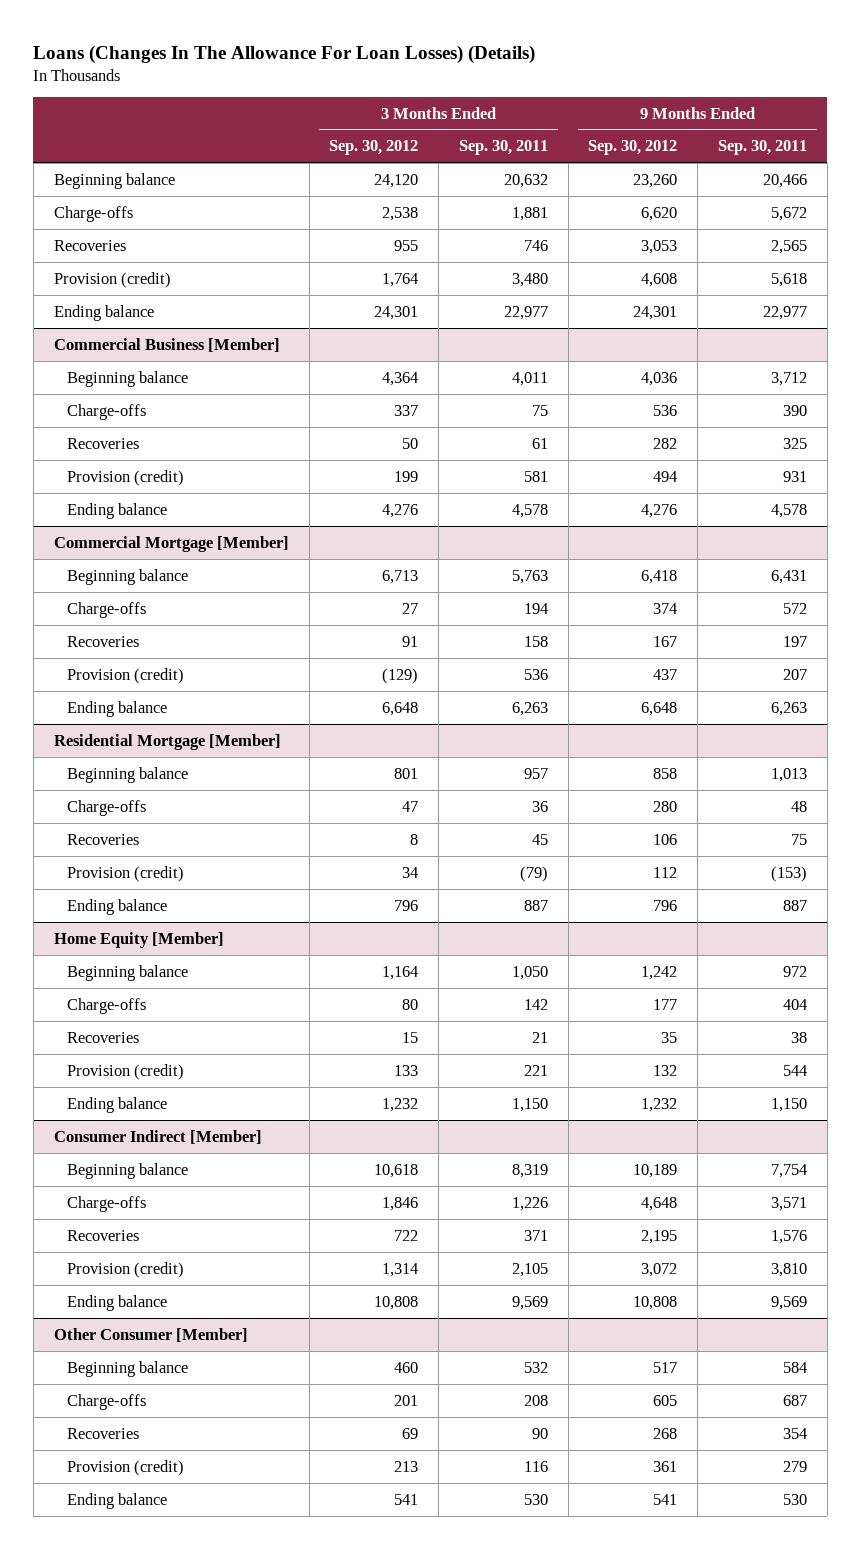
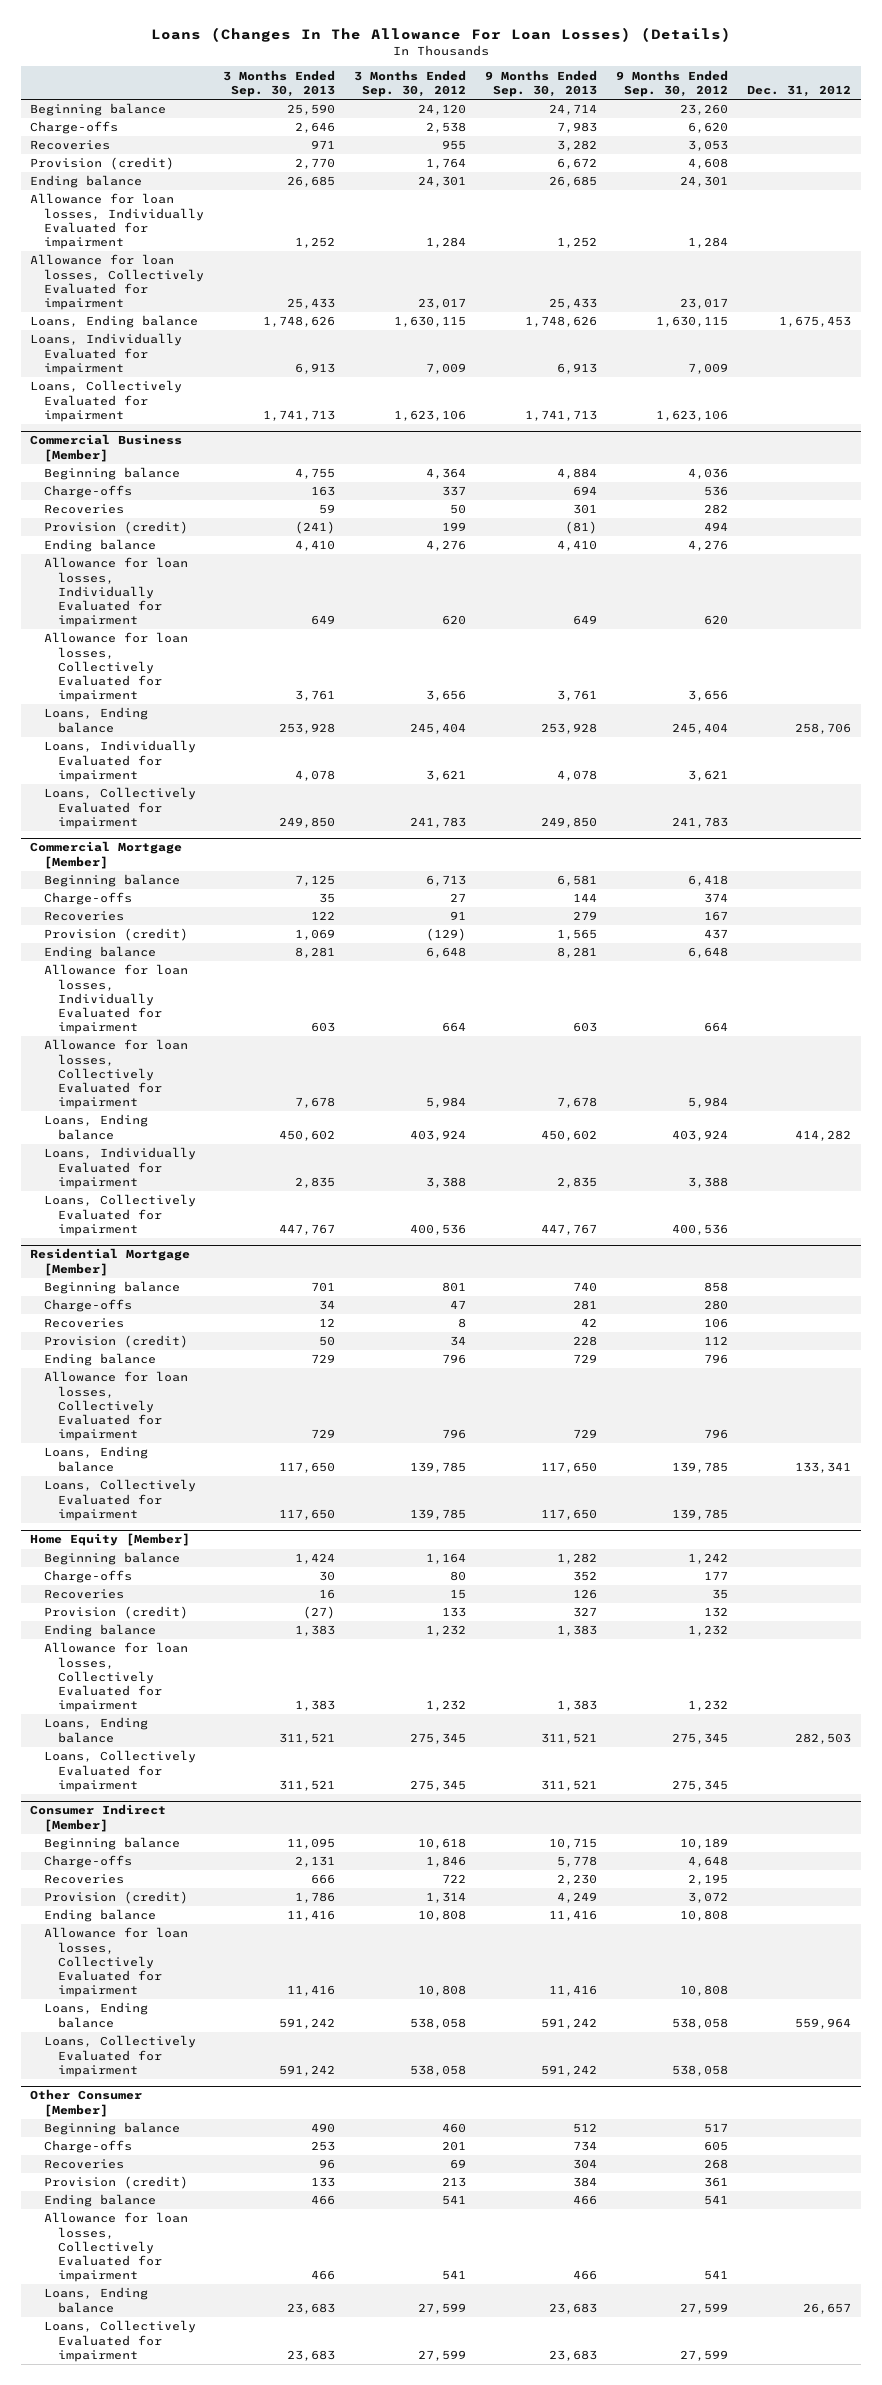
- | 3 Months Ended Sep. 30, 2012 | 3 Months Ended Sep. 30, 2011 | 9 Months Ended Sep. 30, 2012 | 9 Months Ended Sep. 30, 2011
+ | 3 Months Ended Sep. 30, 2013 | 3 Months Ended Sep. 30, 2012 | 9 Months Ended Sep. 30, 2013 | 9 Months Ended Sep. 30, 2012 | Dec. 31, 2012
+ Allowance for loan losses, Individually Evaluated for impairment | 1,252 | 1,284 | 1,252 | 1,284 |
+ Allowance for loan losses, Collectively Evaluated for impairment | 25,433 | 23,017 | 25,433 | 23,017 |
+ Loans, Ending balance | 1,748,626 | 1,630,115 | 1,748,626 | 1,630,115 | 1,675,453
+ Loans, Individually Evaluated for impairment | 6,913 | 7,009 | 6,913 | 7,009 |
+ Loans, Collectively Evaluated for impairment | 1,741,713 | 1,623,106 | 1,741,713 | 1,623,106 |
@ Commercial Business [Member]
+ Allowance for loan losses, Individually Evaluated for impairment | 649 | 620 | 649 | 620 |
+ Allowance for loan losses, Collectively Evaluated for impairment | 3,761 | 3,656 | 3,761 | 3,656 |
+ Loans, Ending balance | 253,928 | 245,404 | 253,928 | 245,404 | 258,706
+ Loans, Individually Evaluated for impairment | 4,078 | 3,621 | 4,078 | 3,621 |
+ Loans, Collectively Evaluated for impairment | 249,850 | 241,783 | 249,850 | 241,783 |
@ Commercial Mortgage [Member]
+ Allowance for loan losses, Individually Evaluated for impairment | 603 | 664 | 603 | 664 |
+ Allowance for loan losses, Collectively Evaluated for impairment | 7,678 | 5,984 | 7,678 | 5,984 |
+ Loans, Ending balance | 450,602 | 403,924 | 450,602 | 403,924 | 414,282
+ Loans, Individually Evaluated for impairment | 2,835 | 3,388 | 2,835 | 3,388 |
+ Loans, Collectively Evaluated for impairment | 447,767 | 400,536 | 447,767 | 400,536 |
@ Residential Mortgage [Member]
+ Allowance for loan losses, Collectively Evaluated for impairment | 729 | 796 | 729 | 796 |
+ Loans, Ending balance | 117,650 | 139,785 | 117,650 | 139,785 | 133,341
+ Loans, Collectively Evaluated for impairment | 117,650 | 139,785 | 117,650 | 139,785 |
@ Home Equity [Member]
+ Allowance for loan losses, Collectively Evaluated for impairment | 1,383 | 1,232 | 1,383 | 1,232 |
+ Loans, Ending balance | 311,521 | 275,345 | 311,521 | 275,345 | 282,503
+ Loans, Collectively Evaluated for impairment | 311,521 | 275,345 | 311,521 | 275,345 |
@ Consumer Indirect [Member]
+ Allowance for loan losses, Collectively Evaluated for impairment | 11,416 | 10,808 | 11,416 | 10,808 |
+ Loans, Ending balance | 591,242 | 538,058 | 591,242 | 538,058 | 559,964
+ Loans, Collectively Evaluated for impairment | 591,242 | 538,058 | 591,242 | 538,058 |
@ Other Consumer [Member]
+ Allowance for loan losses, Collectively Evaluated for impairment | 466 | 541 | 466 | 541 |
+ Loans, Ending balance | 23,683 | 27,599 | 23,683 | 27,599 | 26,657
+ Loans, Collectively Evaluated for impairment | 23,683 | 27,599 | 23,683 | 27,599 |

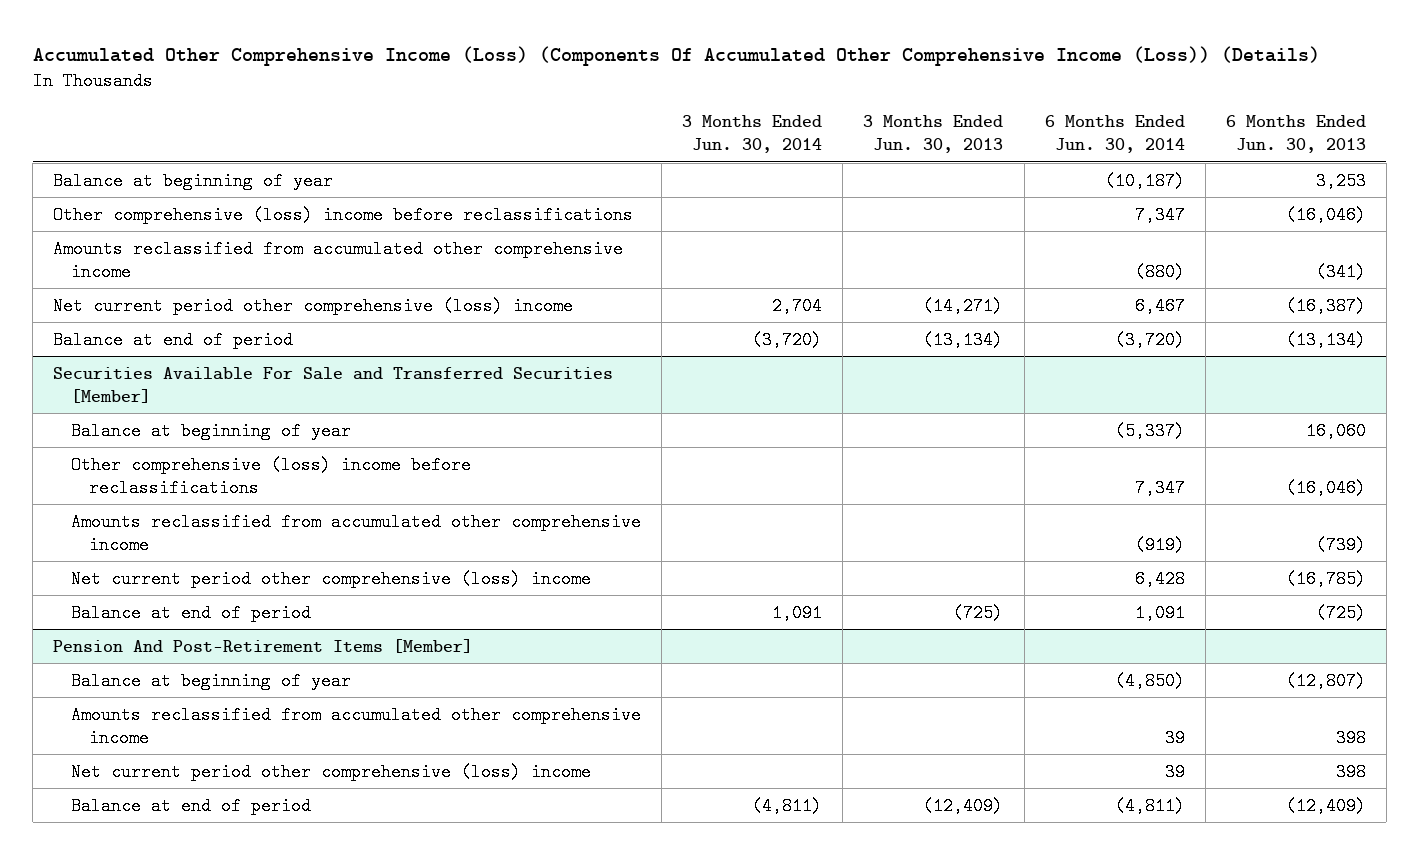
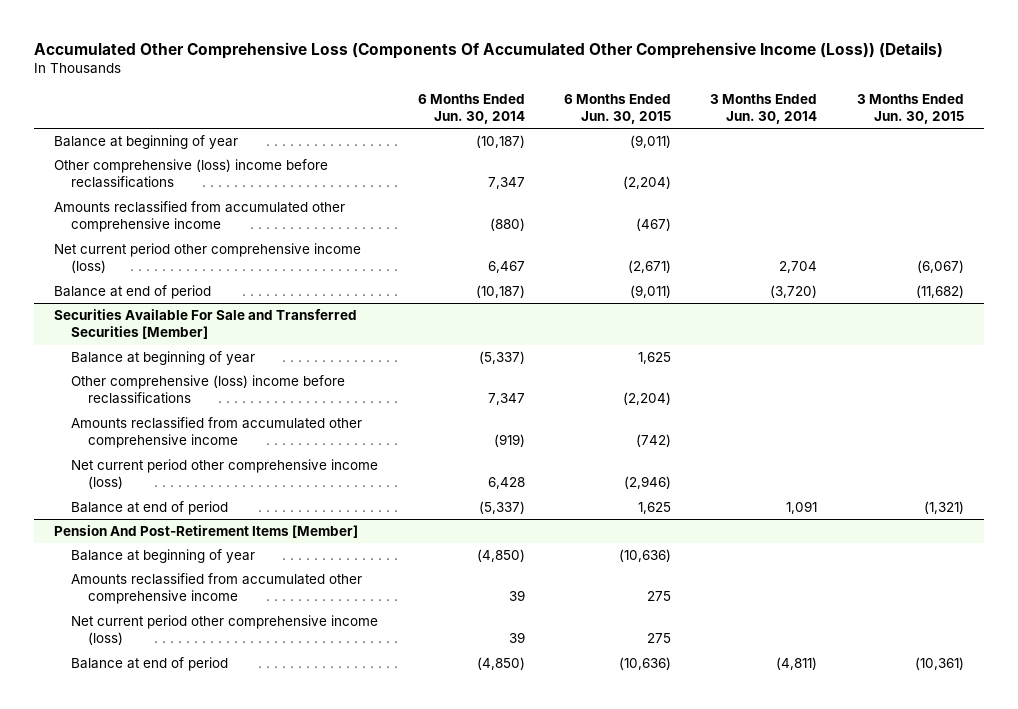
- Accumulated Other Comprehensive Income (Loss) (Components Of Accumulated Other Comprehensive Income (Loss)) (Details)
+ Accumulated Other Comprehensive Loss (Components Of Accumulated Other Comprehensive Income (Loss)) (Details)
- | 3 Months Ended Jun. 30, 2014 | 3 Months Ended Jun. 30, 2013 | 6 Months Ended Jun. 30, 2014 | 6 Months Ended Jun. 30, 2013
+ | 6 Months Ended Jun. 30, 2014 | 6 Months Ended Jun. 30, 2015 | 3 Months Ended Jun. 30, 2014 | 3 Months Ended Jun. 30, 2015
- Net current period other comprehensive (loss) income | 2,704 | (14,271) | 6,467 | (16,387)
- Balance at end of period | (3,720) | (13,134) | (3,720) | (13,134)
+ Net current period other comprehensive income (loss) | 6,467 | (2,671) | 2,704 | (6,067)
+ Balance at end of period | (10,187) | (9,011) | (3,720) | (11,682)
@ Securities Available For Sale and Transferred Securities [Member]
- Net current period other comprehensive (loss) income | | | 6,428 | (16,785)
- Balance at end of period | 1,091 | (725) | 1,091 | (725)
+ Net current period other comprehensive income (loss) | 6,428 | (2,946) | |
+ Balance at end of period | (5,337) | 1,625 | 1,091 | (1,321)
@ Pension And Post-Retirement Items [Member]
- Net current period other comprehensive (loss) income | | | 39 | 398
- Balance at end of period | (4,811) | (12,409) | (4,811) | (12,409)
+ Net current period other comprehensive income (loss) | 39 | 275 | |
+ Balance at end of period | (4,850) | (10,636) | (4,811) | (10,361)

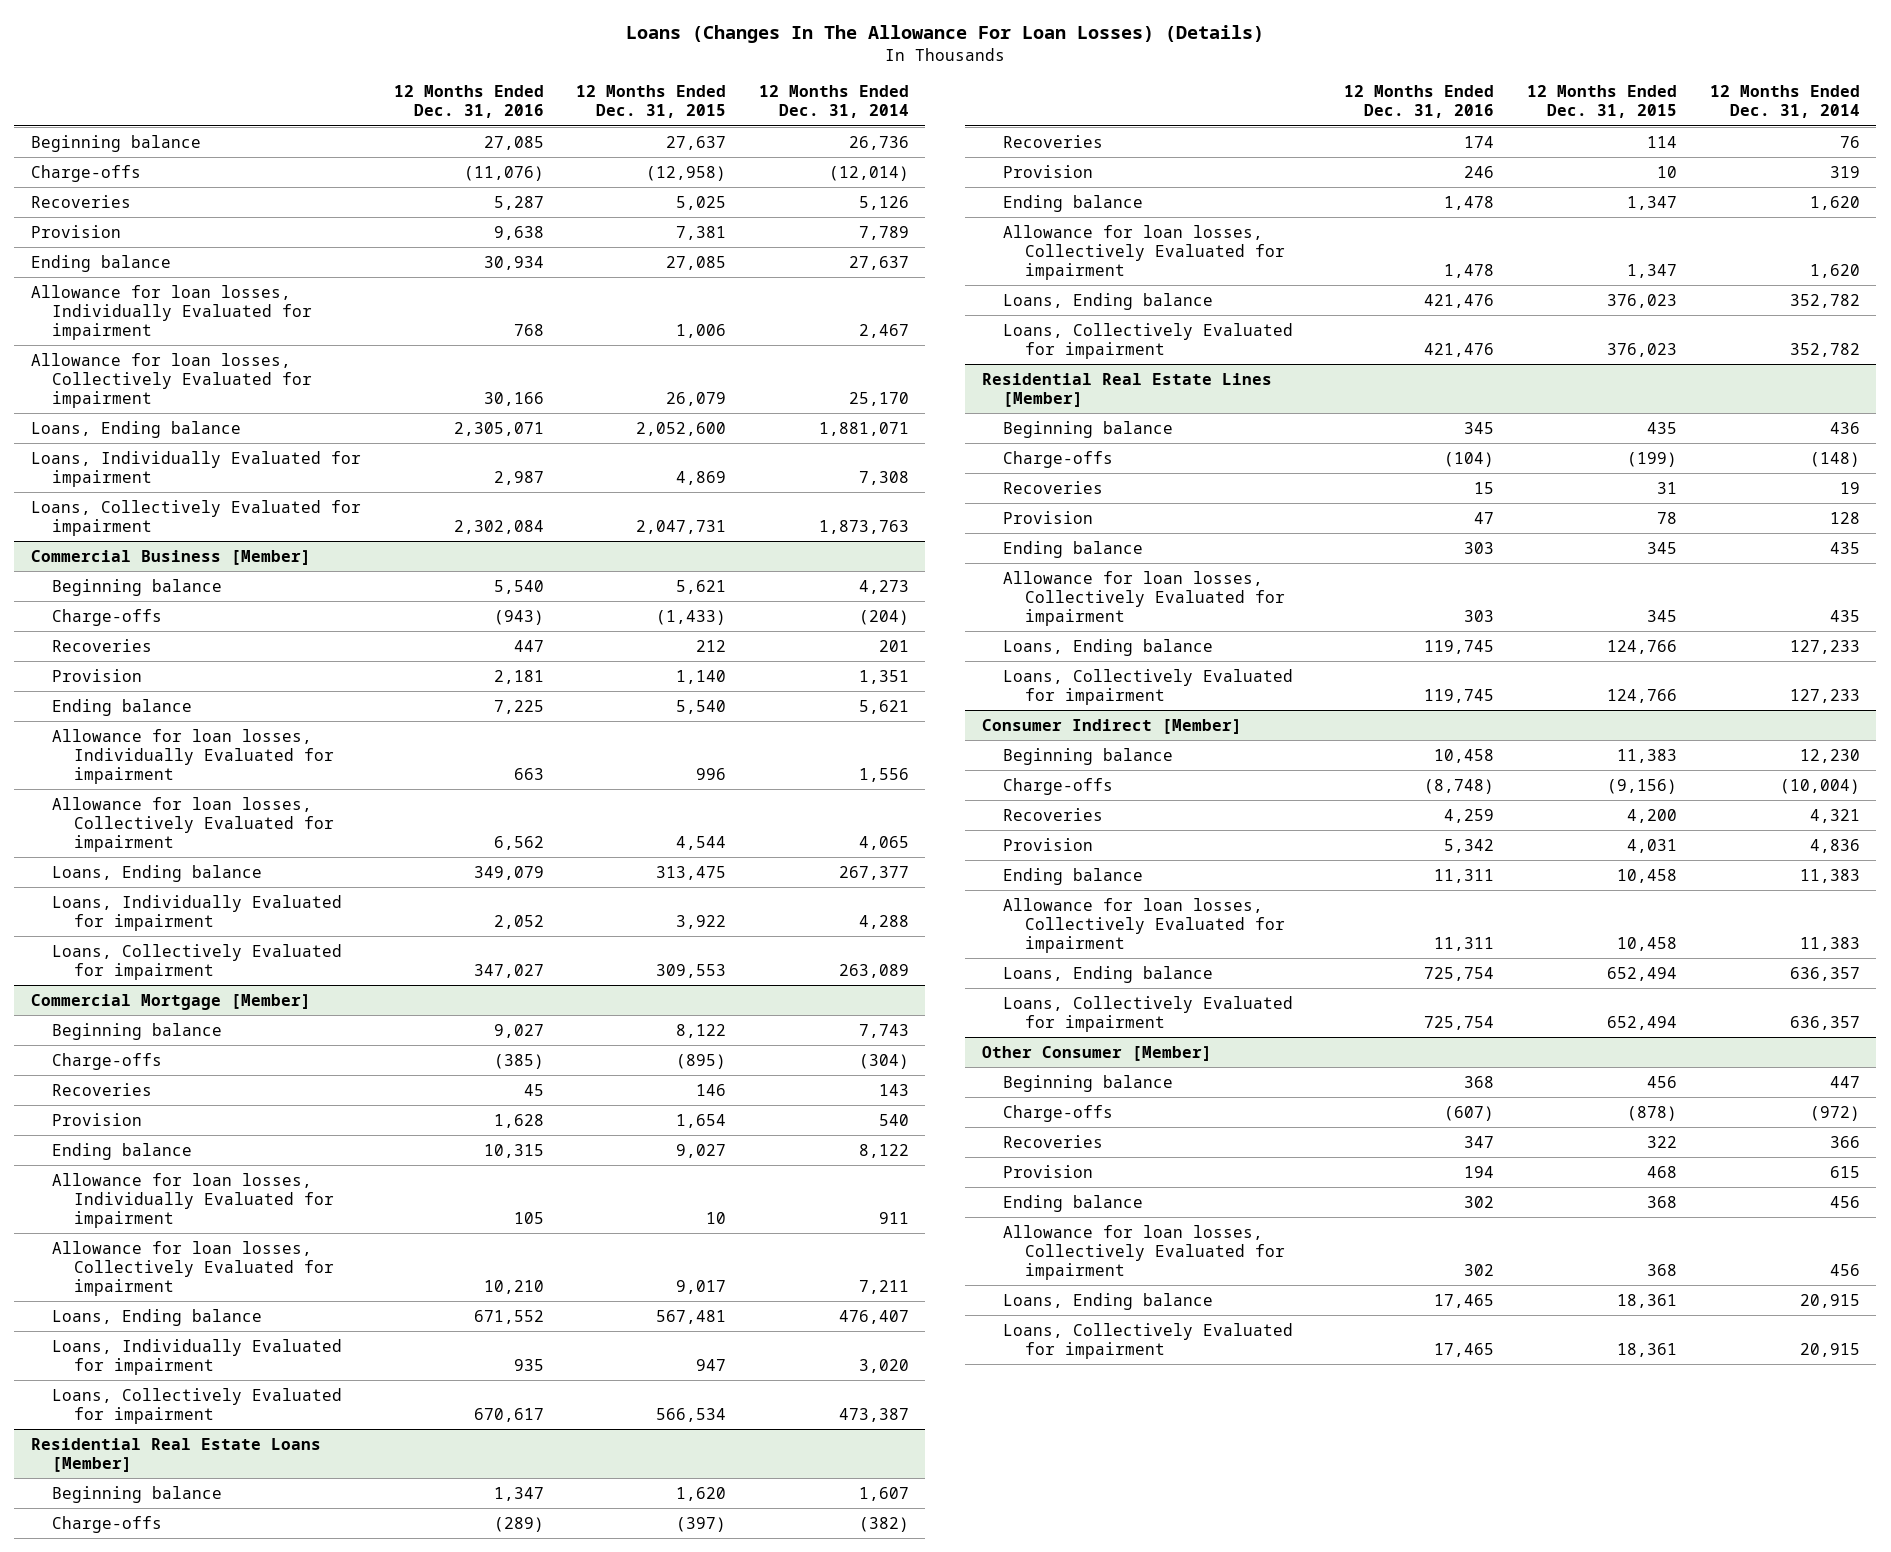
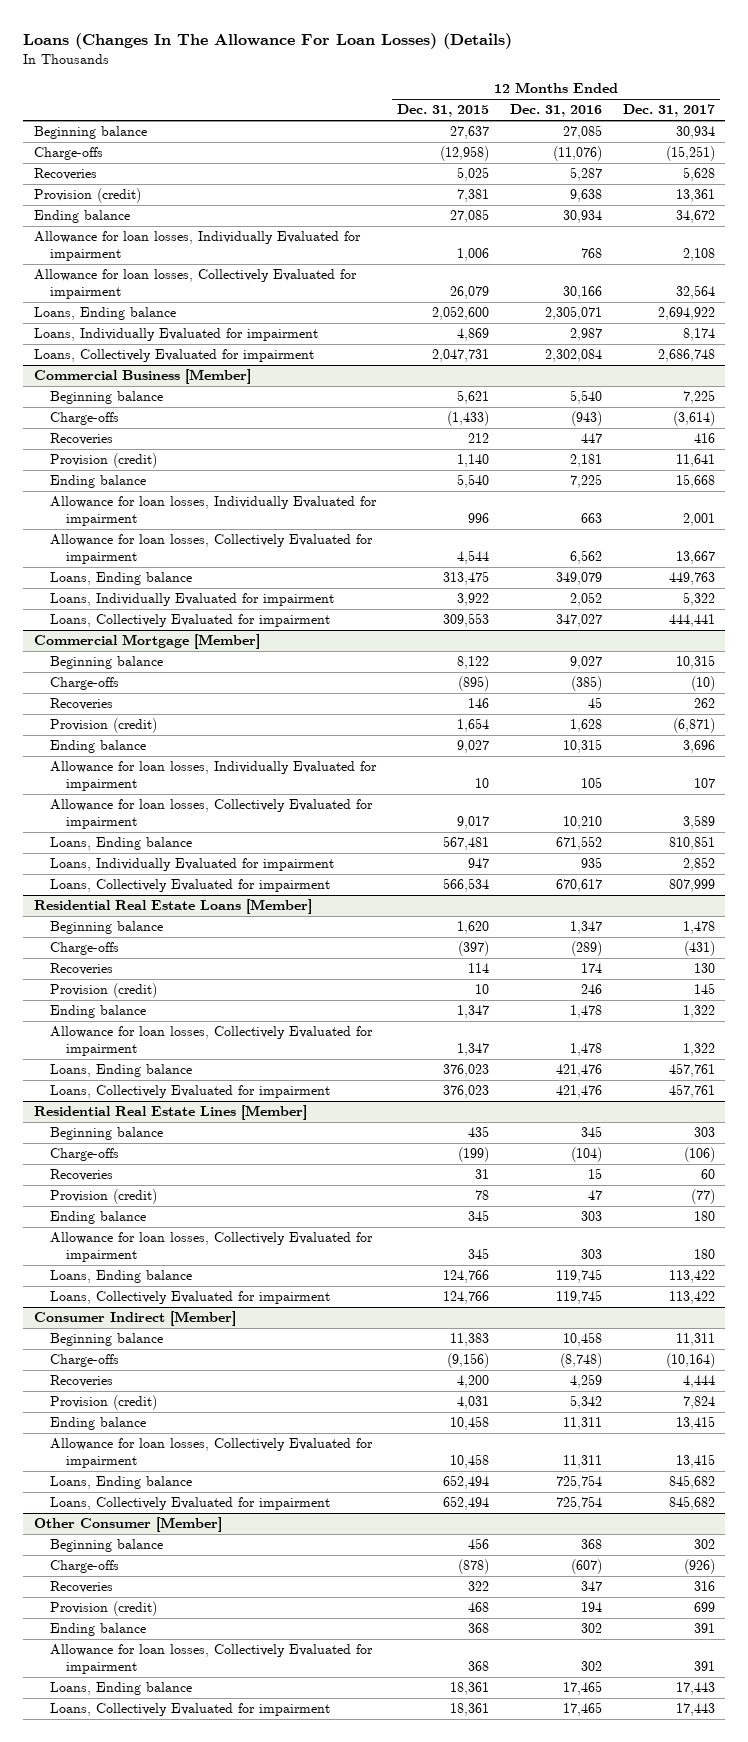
- | 12 Months Ended Dec. 31, 2016 | 12 Months Ended Dec. 31, 2015 | 12 Months Ended Dec. 31, 2014
+ | 12 Months Ended Dec. 31, 2015 | 12 Months Ended Dec. 31, 2016 | 12 Months Ended Dec. 31, 2017
- Provision | 9,638 | 7,381 | 7,789
+ Provision (credit) | 7,381 | 9,638 | 13,361
@ Commercial Business [Member]
- Provision | 2,181 | 1,140 | 1,351
+ Provision (credit) | 1,140 | 2,181 | 11,641
@ Commercial Mortgage [Member]
- Provision | 1,628 | 1,654 | 540
+ Provision (credit) | 1,654 | 1,628 | (6,871)
@ Residential Real Estate Loans [Member]
- Provision | 246 | 10 | 319
+ Provision (credit) | 10 | 246 | 145
@ Residential Real Estate Lines [Member]
- Provision | 47 | 78 | 128
+ Provision (credit) | 78 | 47 | (77)
@ Consumer Indirect [Member]
- Provision | 5,342 | 4,031 | 4,836
+ Provision (credit) | 4,031 | 5,342 | 7,824
@ Other Consumer [Member]
- Provision | 194 | 468 | 615
+ Provision (credit) | 468 | 194 | 699

